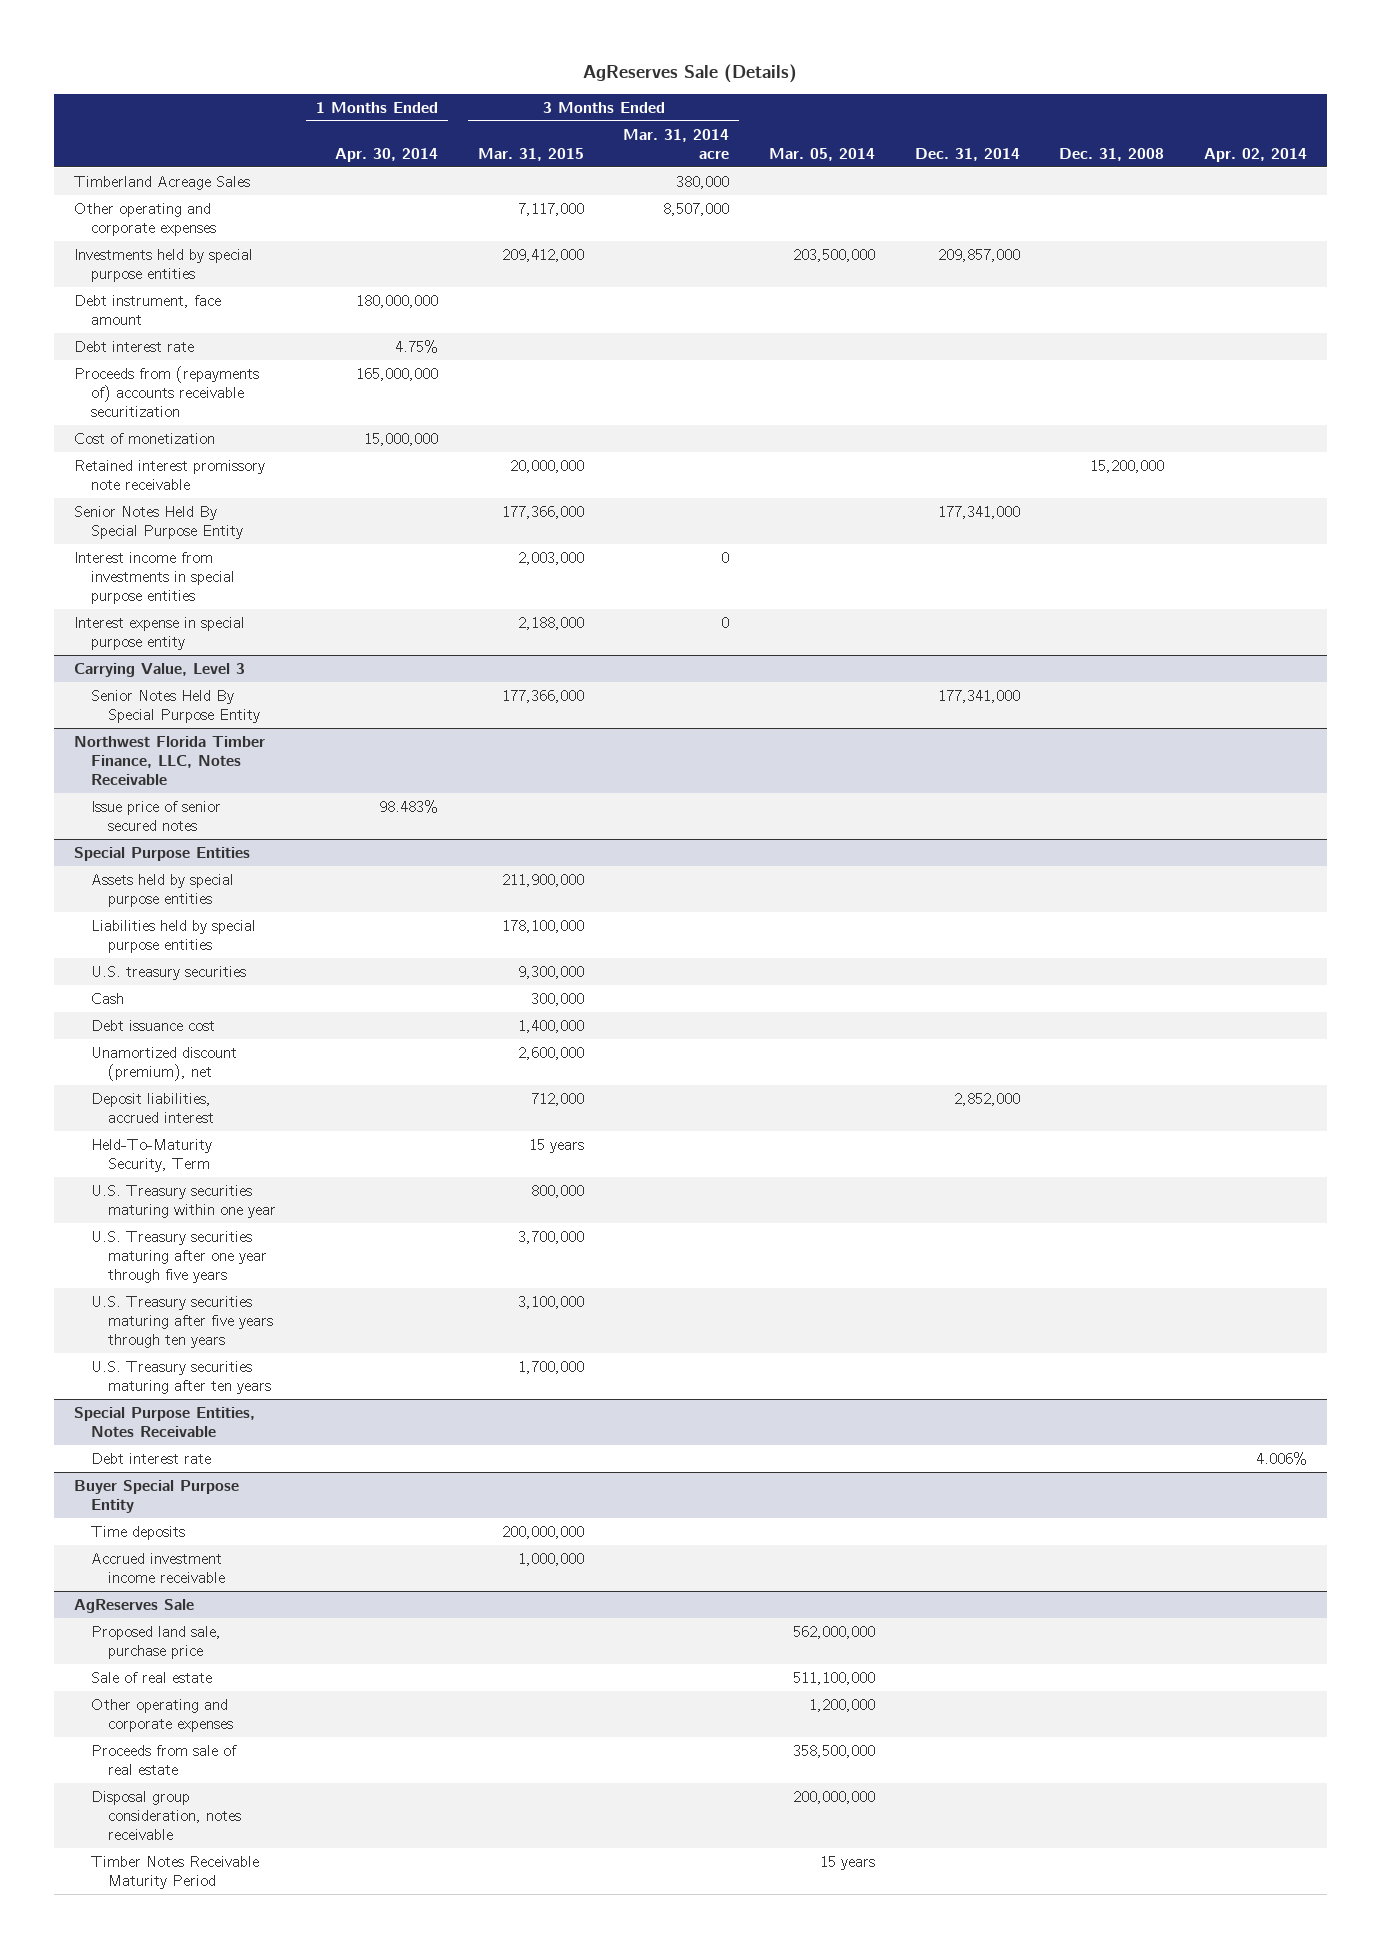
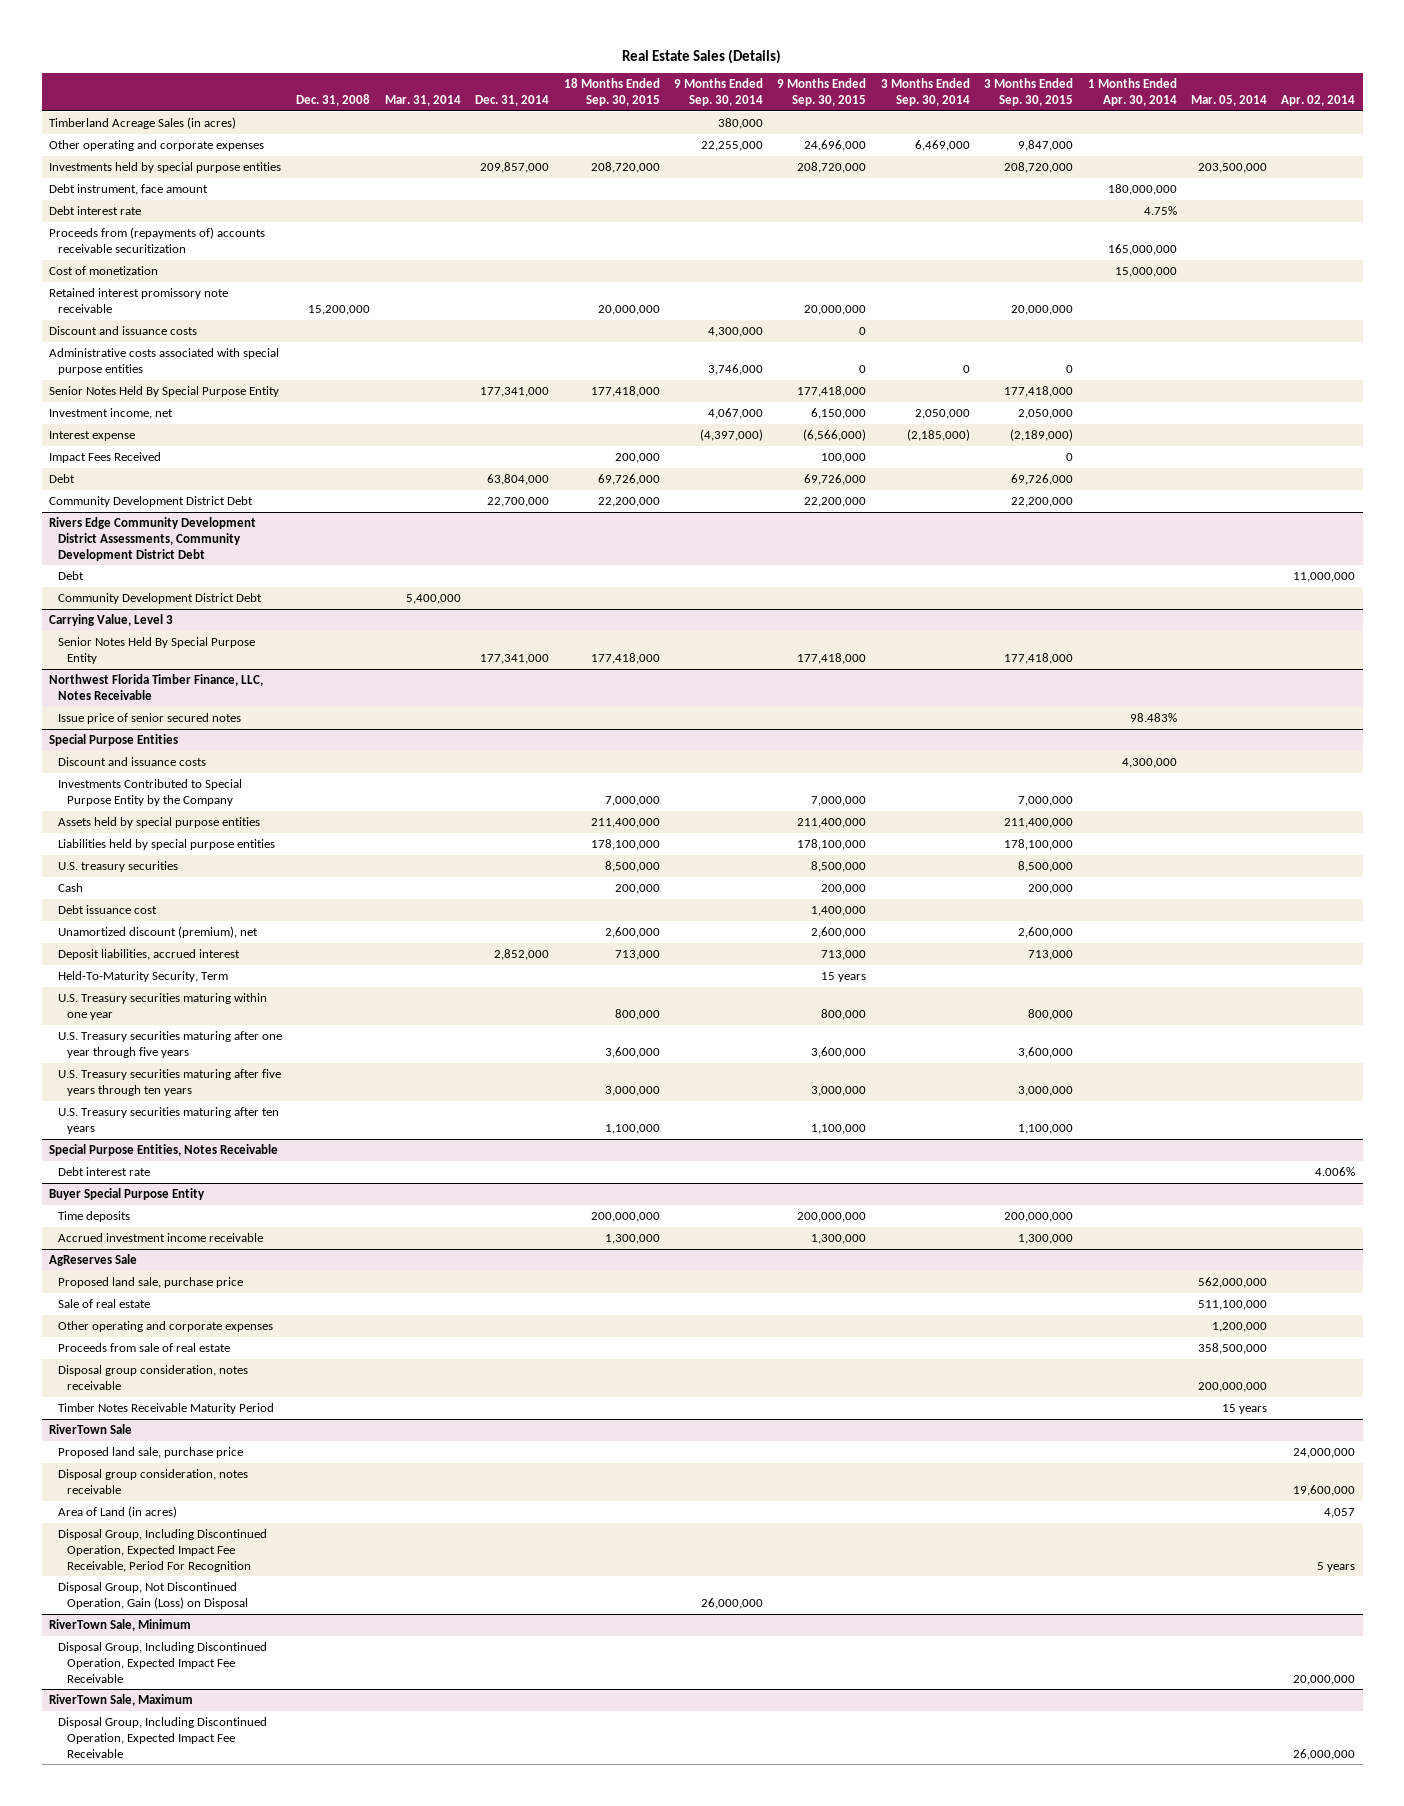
- AgReserves Sale (Details)
+ Real Estate Sales (Details)
- | 1 Months Ended Apr. 30, 2014 | 3 Months Ended Mar. 31, 2015 | 3 Months Ended Mar. 31, 2014 acre | Mar. 05, 2014 | Dec. 31, 2014 | Dec. 31, 2008 | Apr. 02, 2014
+ | Dec. 31, 2008 | Mar. 31, 2014 | Dec. 31, 2014 | 18 Months Ended Sep. 30, 2015 | 9 Months Ended Sep. 30, 2014 | 9 Months Ended Sep. 30, 2015 | 3 Months Ended Sep. 30, 2014 | 3 Months Ended Sep. 30, 2015 | 1 Months Ended Apr. 30, 2014 | Mar. 05, 2014 | Apr. 02, 2014
- Timberland Acreage Sales | | | 380,000 | | | |
+ Timberland Acreage Sales (in acres) | | | | | 380,000 | | | | | |
+ Discount and issuance costs | | | | | 4,300,000 | 0 | | | | |
+ Administrative costs associated with special purpose entities | | | | | 3,746,000 | 0 | 0 | 0 | | |
- Interest income from investments in special purpose entities | | 2,003,000 | 0 | | | |
- Interest expense in special purpose entity | | 2,188,000 | 0 | | | |
+ Investment income, net | | | | | 4,067,000 | 6,150,000 | 2,050,000 | 2,050,000 | | |
+ Interest expense | | | | | (4,397,000) | (6,566,000) | (2,185,000) | (2,189,000) | | |
+ Impact Fees Received | | | | 200,000 | | 100,000 | | 0 | | |
+ Debt | | | 63,804,000 | 69,726,000 | | 69,726,000 | | 69,726,000 | | |
+ Community Development District Debt | | | 22,700,000 | 22,200,000 | | 22,200,000 | | 22,200,000 | | |
+ Rivers Edge Community Development District Assessments, Community Development District Debt
+ Debt | | | | | | | | | | | 11,000,000
+ Community Development District Debt | | 5,400,000 | | | | | | | | |
@ Special Purpose Entities
+ Discount and issuance costs | | | | | | | | | 4,300,000 | |
+ Investments Contributed to Special Purpose Entity by the Company | | | | 7,000,000 | | 7,000,000 | | 7,000,000 | | |
+ RiverTown Sale
+ Proposed land sale, purchase price | | | | | | | | | | | 24,000,000
+ Disposal group consideration, notes receivable | | | | | | | | | | | 19,600,000
+ Area of Land (in acres) | | | | | | | | | | | 4,057
+ Disposal Group, Including Discontinued Operation, Expected Impact Fee Receivable, Period For Recognition | | | | | | | | | | | 5 years
+ Disposal Group, Not Discontinued Operation, Gain (Loss) on Disposal | | | | | 26,000,000 | | | | | |
+ RiverTown Sale, Minimum
+ Disposal Group, Including Discontinued Operation, Expected Impact Fee Receivable | | | | | | | | | | | 20,000,000
+ RiverTown Sale, Maximum
+ Disposal Group, Including Discontinued Operation, Expected Impact Fee Receivable | | | | | | | | | | | 26,000,000

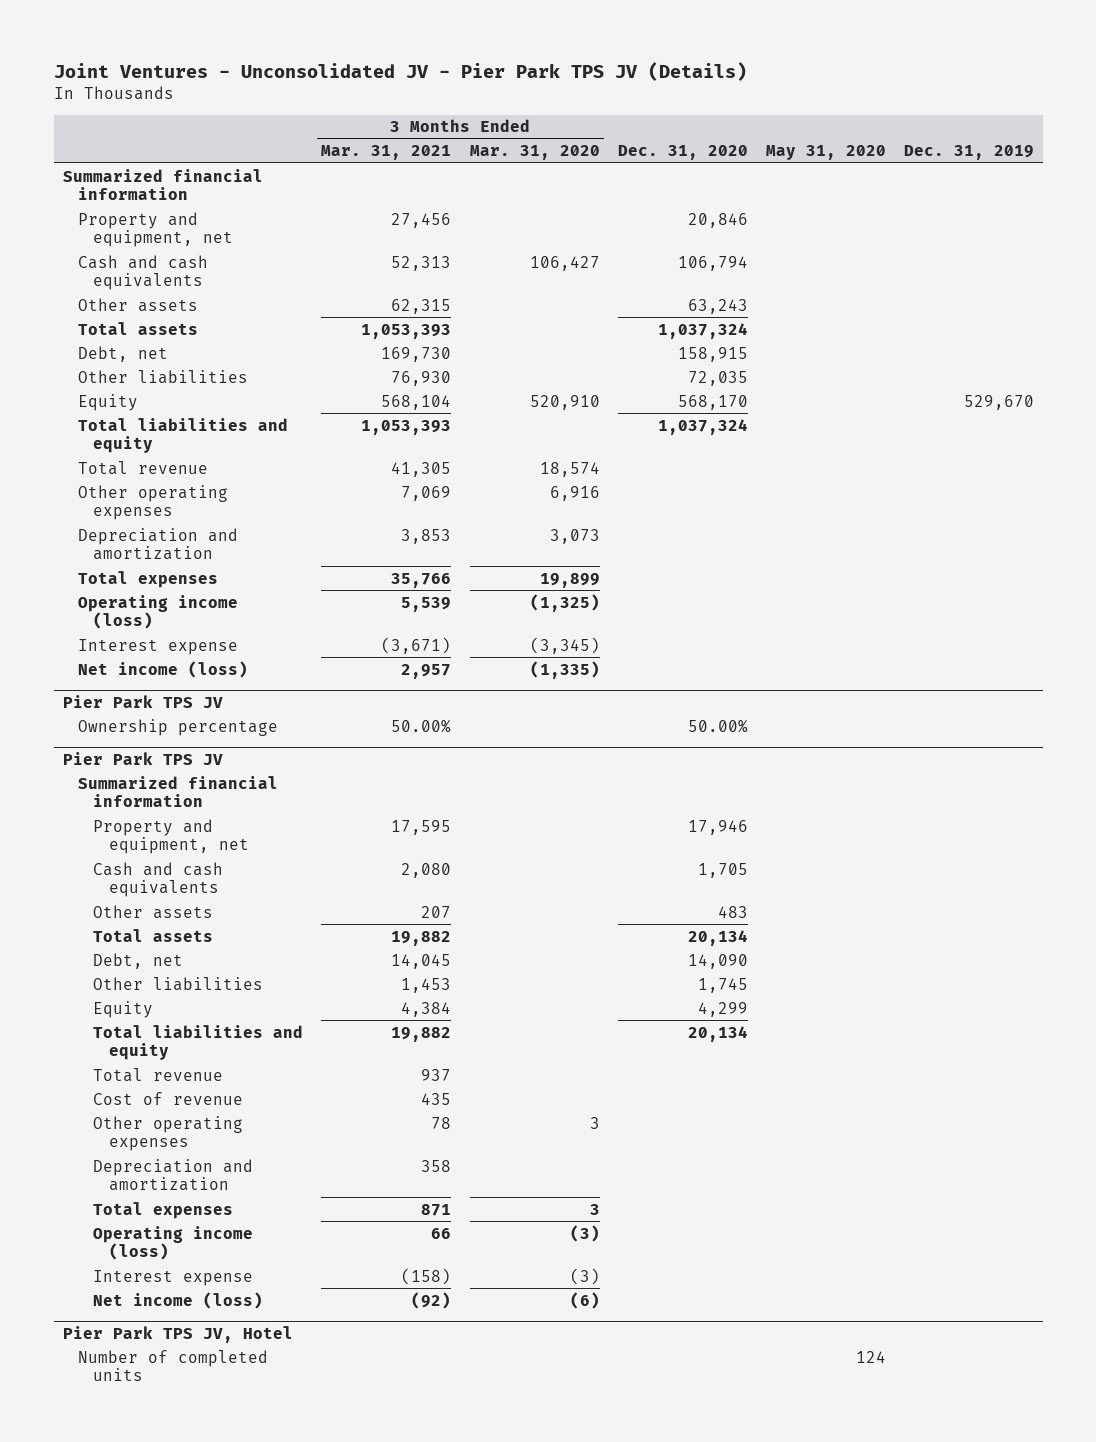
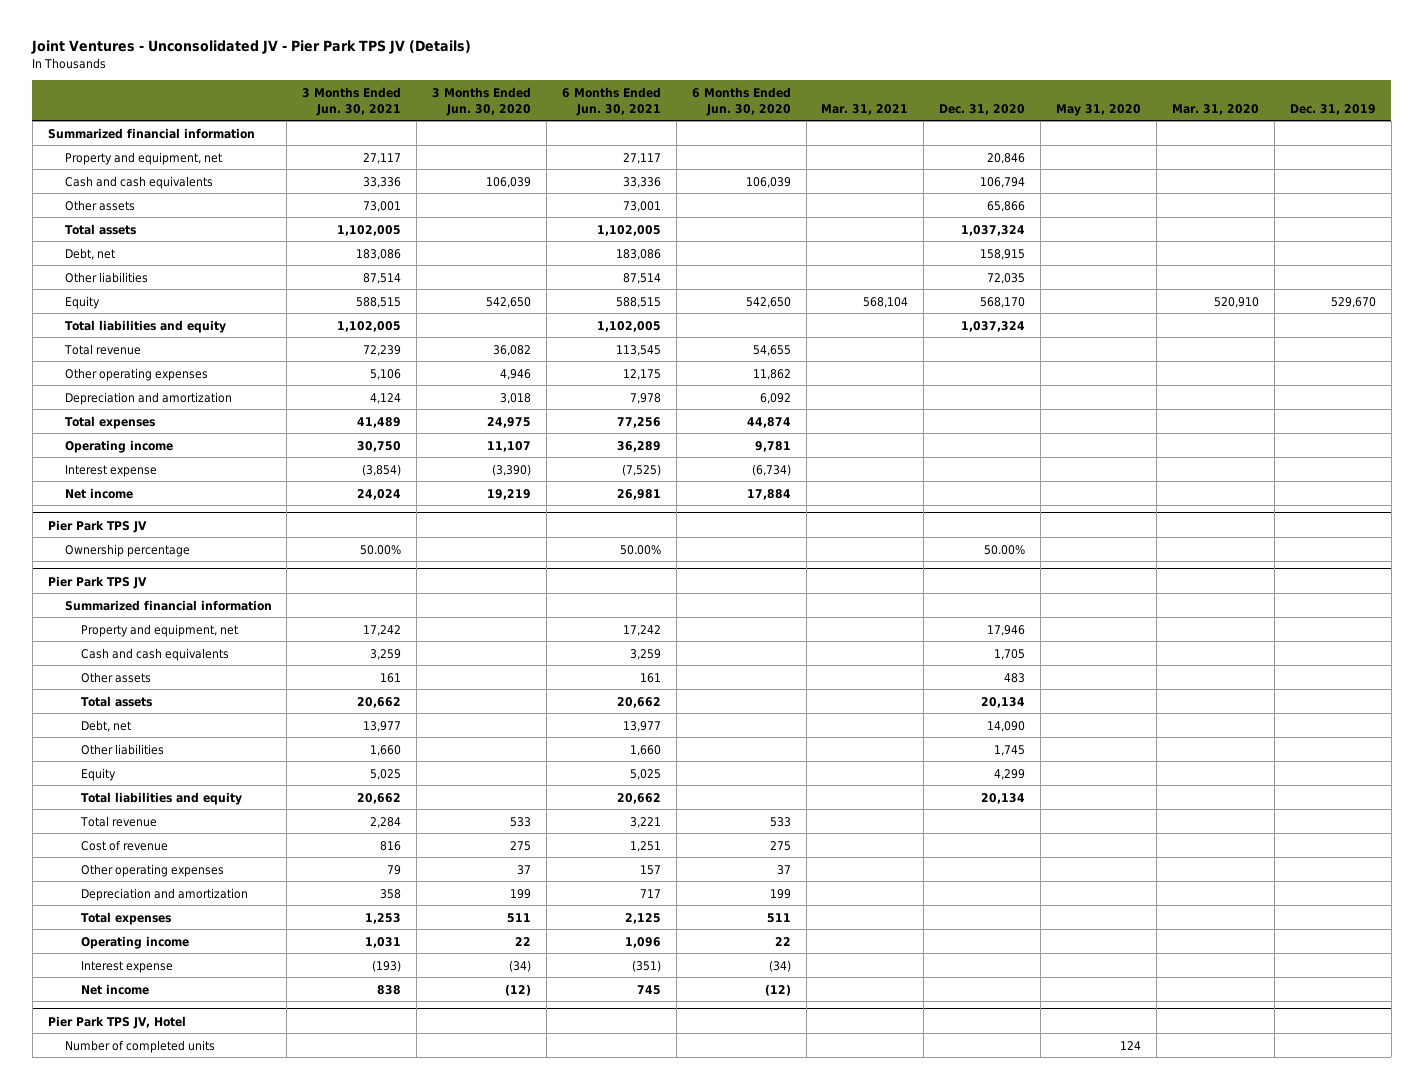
- | 3 Months Ended Mar. 31, 2021 | 3 Months Ended Mar. 31, 2020 | Dec. 31, 2020 | May 31, 2020 | Dec. 31, 2019
+ | 3 Months Ended Jun. 30, 2021 | 3 Months Ended Jun. 30, 2020 | 6 Months Ended Jun. 30, 2021 | 6 Months Ended Jun. 30, 2020 | Mar. 31, 2021 | Dec. 31, 2020 | May 31, 2020 | Mar. 31, 2020 | Dec. 31, 2019
- Other assets | 62,315 | | 63,243 | |
+ Other assets | 73,001 | | 73,001 | | | 65,866 | | |
- Operating income (loss) | 5,539 | (1,325) | | |
+ Operating income | 30,750 | 11,107 | 36,289 | 9,781 | | | | |
- Net income (loss) | 2,957 | (1,335) | | |
+ Net income | 24,024 | 19,219 | 26,981 | 17,884 | | | | |
@ Pier Park TPS JV
- Operating income (loss) | 66 | (3) | | |
+ Operating income | 1,031 | 22 | 1,096 | 22 | | | | |
- Net income (loss) | (92) | (6) | | |
+ Net income | 838 | (12) | 745 | (12) | | | | |

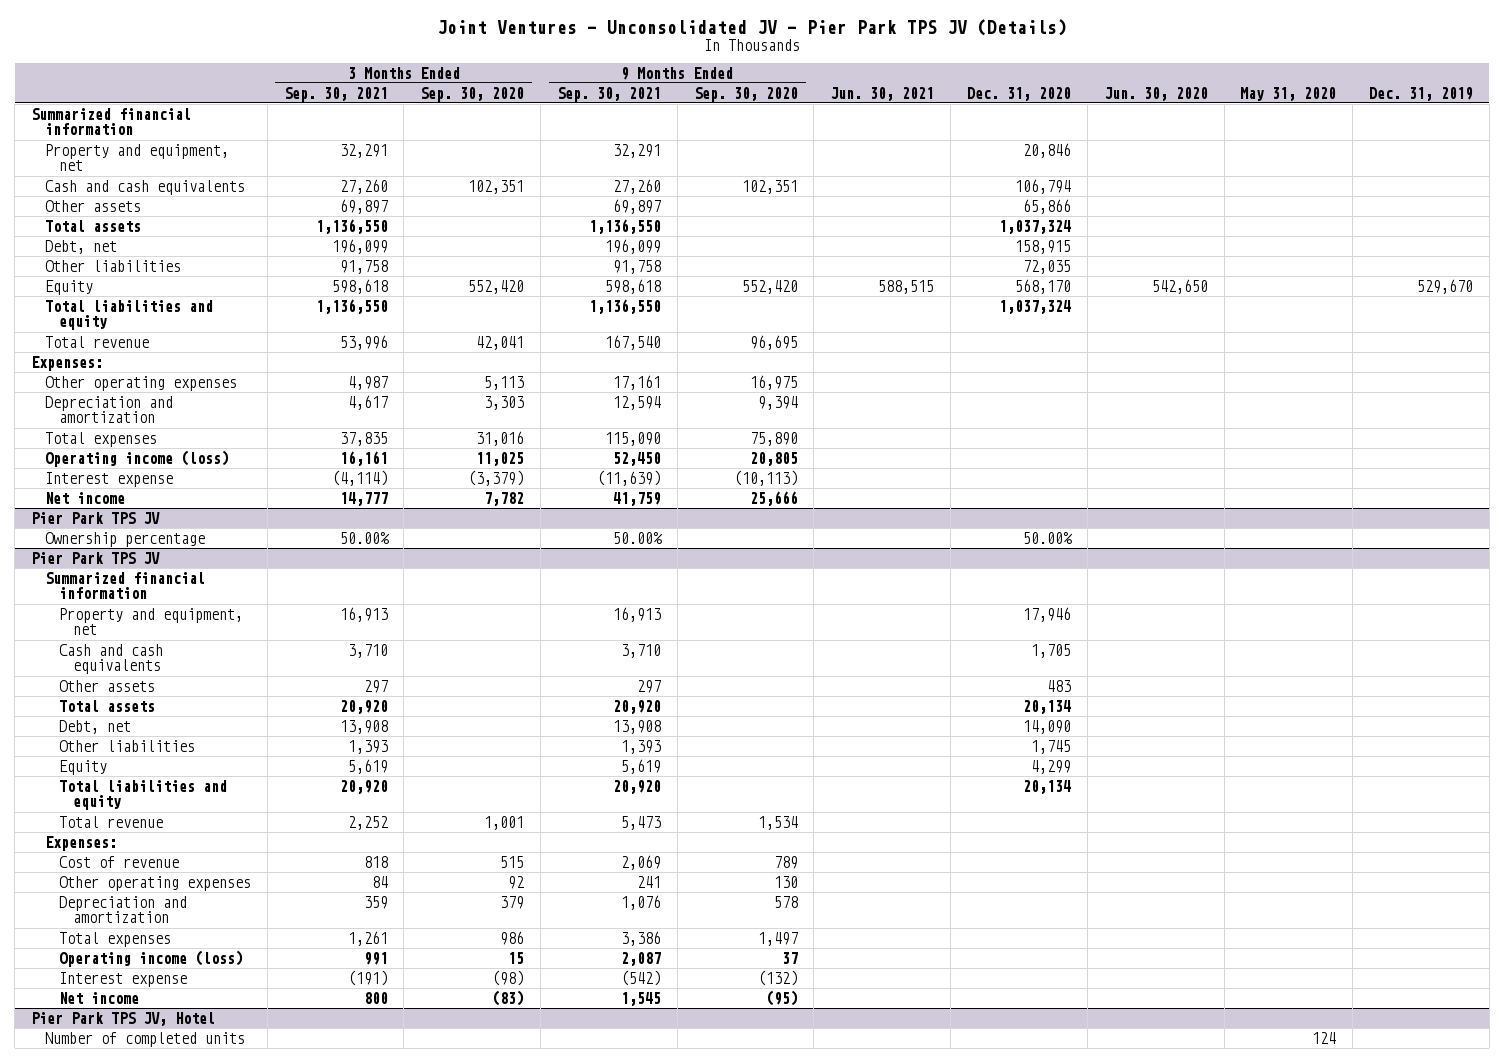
- | 3 Months Ended Jun. 30, 2021 | 3 Months Ended Jun. 30, 2020 | 6 Months Ended Jun. 30, 2021 | 6 Months Ended Jun. 30, 2020 | Mar. 31, 2021 | Dec. 31, 2020 | May 31, 2020 | Mar. 31, 2020 | Dec. 31, 2019
+ | 3 Months Ended Sep. 30, 2021 | 3 Months Ended Sep. 30, 2020 | 9 Months Ended Sep. 30, 2021 | 9 Months Ended Sep. 30, 2020 | Jun. 30, 2021 | Dec. 31, 2020 | Jun. 30, 2020 | May 31, 2020 | Dec. 31, 2019
+ Expenses:
- Operating income | 30,750 | 11,107 | 36,289 | 9,781 | | | | |
+ Operating income (loss) | 16,161 | 11,025 | 52,450 | 20,805 | | | | |
@ Pier Park TPS JV
+ Expenses:
- Operating income | 1,031 | 22 | 1,096 | 22 | | | | |
+ Operating income (loss) | 991 | 15 | 2,087 | 37 | | | | |

